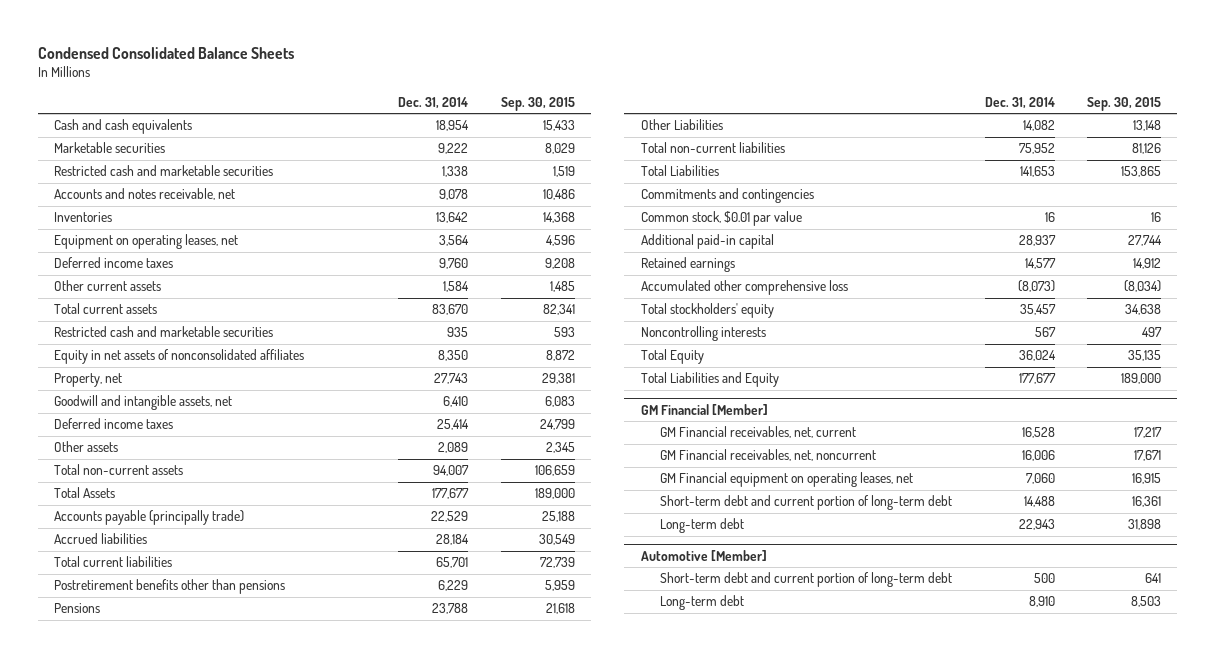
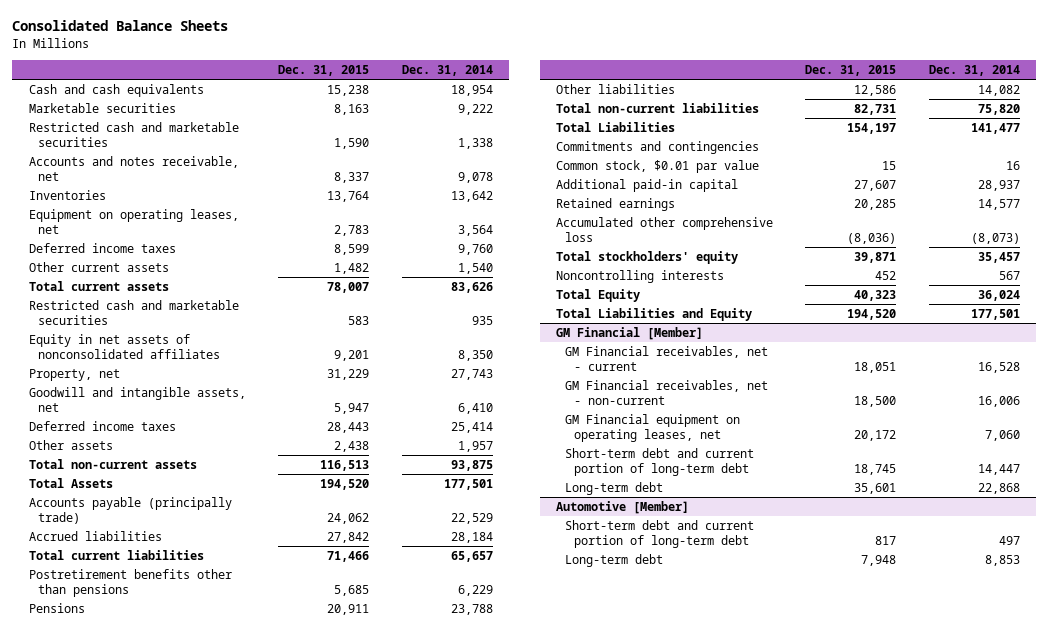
- Condensed Consolidated Balance Sheets
+ Consolidated Balance Sheets
- | Dec. 31, 2014 | Sep. 30, 2015
+ | Dec. 31, 2015 | Dec. 31, 2014
- Other current assets | 1,584 | 1,485
- Total current assets | 83,670 | 82,341
+ Other current assets | 1,482 | 1,540
+ Total current assets | 78,007 | 83,626
- Other assets | 2,089 | 2,345
- Total non-current assets | 94,007 | 106,659
- Total Assets | 177,677 | 189,000
+ Other assets | 2,438 | 1,957
+ Total non-current assets | 116,513 | 93,875
+ Total Assets | 194,520 | 177,501
- Total current liabilities | 65,701 | 72,739
+ Total current liabilities | 71,466 | 65,657
- Other Liabilities | 14,082 | 13,148
- Total non-current liabilities | 75,952 | 81,126
- Total Liabilities | 141,653 | 153,865
+ Other liabilities | 12,586 | 14,082
+ Total non-current liabilities | 82,731 | 75,820
+ Total Liabilities | 154,197 | 141,477
- Total Liabilities and Equity | 177,677 | 189,000
+ Total Liabilities and Equity | 194,520 | 177,501
@ GM Financial [Member]
- GM Financial receivables, net, current | 16,528 | 17,217
- GM Financial receivables, net, noncurrent | 16,006 | 17,671
+ GM Financial receivables, net - current | 18,051 | 16,528
+ GM Financial receivables, net - non-current | 18,500 | 16,006
- Short-term debt and current portion of long-term debt | 14,488 | 16,361
- Long-term debt | 22,943 | 31,898
+ Short-term debt and current portion of long-term debt | 18,745 | 14,447
+ Long-term debt | 35,601 | 22,868
@ Automotive [Member]
- Short-term debt and current portion of long-term debt | 500 | 641
- Long-term debt | 8,910 | 8,503
+ Short-term debt and current portion of long-term debt | 817 | 497
+ Long-term debt | 7,948 | 8,853

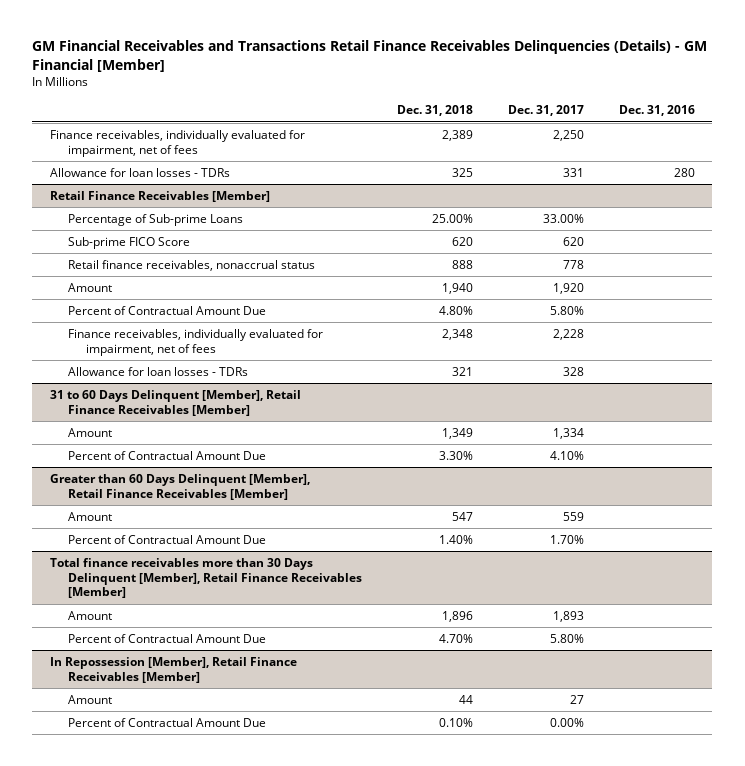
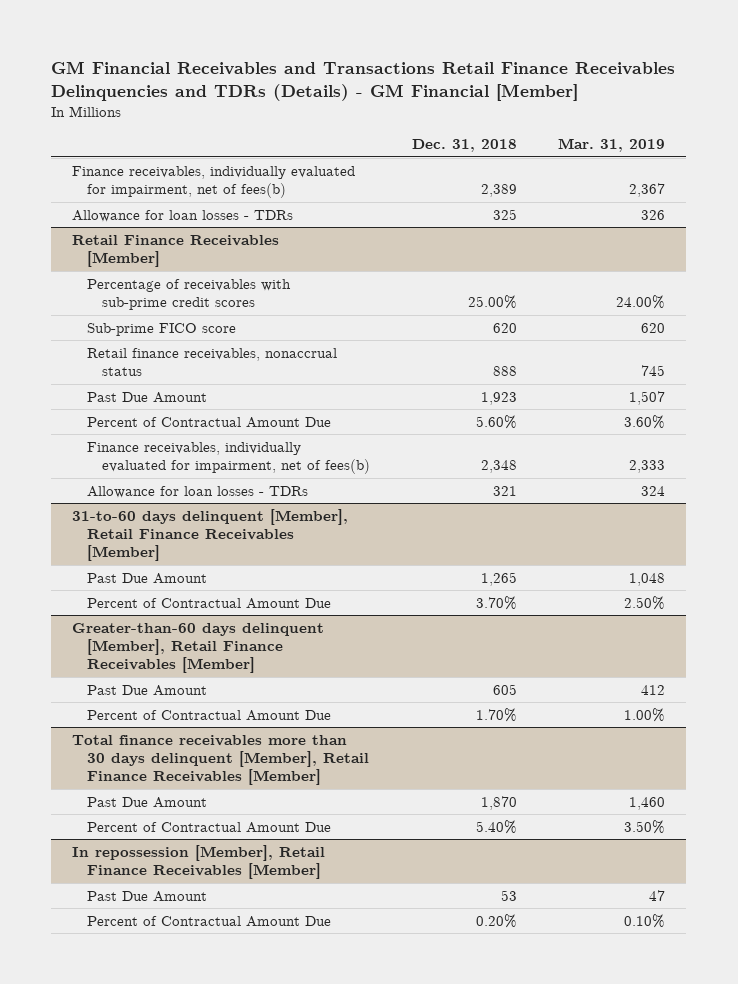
- GM Financial Receivables and Transactions Retail Finance Receivables Delinquencies (Details) - GM Financial [Member]
+ GM Financial Receivables and Transactions Retail Finance Receivables Delinquencies and TDRs (Details) - GM Financial [Member]
- | Dec. 31, 2018 | Dec. 31, 2017 | Dec. 31, 2016
+ | Dec. 31, 2018 | Mar. 31, 2019
- Finance receivables, individually evaluated for impairment, net of fees | 2,389 | 2,250 |
+ Finance receivables, individually evaluated for impairment, net of fees(b) | 2,389 | 2,367
@ Retail Finance Receivables [Member]
- Percentage of Sub-prime Loans | 25.00% | 33.00% |
- Sub-prime FICO Score | 620 | 620 |
+ Percentage of receivables with sub-prime credit scores | 25.00% | 24.00%
+ Sub-prime FICO score | 620 | 620
- Amount | 1,940 | 1,920 |
- Percent of Contractual Amount Due | 4.80% | 5.80% |
- Finance receivables, individually evaluated for impairment, net of fees | 2,348 | 2,228 |
+ Past Due Amount | 1,923 | 1,507
+ Percent of Contractual Amount Due | 5.60% | 3.60%
+ Finance receivables, individually evaluated for impairment, net of fees(b) | 2,348 | 2,333
- 31 to 60 Days Delinquent [Member], Retail Finance Receivables [Member]
- Amount | 1,349 | 1,334 |
- Percent of Contractual Amount Due | 3.30% | 4.10% |
- Greater than 60 Days Delinquent [Member], Retail Finance Receivables [Member]
- Amount | 547 | 559 |
- Percent of Contractual Amount Due | 1.40% | 1.70% |
- Total finance receivables more than 30 Days Delinquent [Member], Retail Finance Receivables [Member]
- Amount | 1,896 | 1,893 |
- Percent of Contractual Amount Due | 4.70% | 5.80% |
- In Repossession [Member], Retail Finance Receivables [Member]
- Amount | 44 | 27 |
- Percent of Contractual Amount Due | 0.10% | 0.00% |
+ 31-to-60 days delinquent [Member], Retail Finance Receivables [Member]
+ Past Due Amount | 1,265 | 1,048
+ Percent of Contractual Amount Due | 3.70% | 2.50%
+ Greater-than-60 days delinquent [Member], Retail Finance Receivables [Member]
+ Past Due Amount | 605 | 412
+ Percent of Contractual Amount Due | 1.70% | 1.00%
+ Total finance receivables more than 30 days delinquent [Member], Retail Finance Receivables [Member]
+ Past Due Amount | 1,870 | 1,460
+ Percent of Contractual Amount Due | 5.40% | 3.50%
+ In repossession [Member], Retail Finance Receivables [Member]
+ Past Due Amount | 53 | 47
+ Percent of Contractual Amount Due | 0.20% | 0.10%

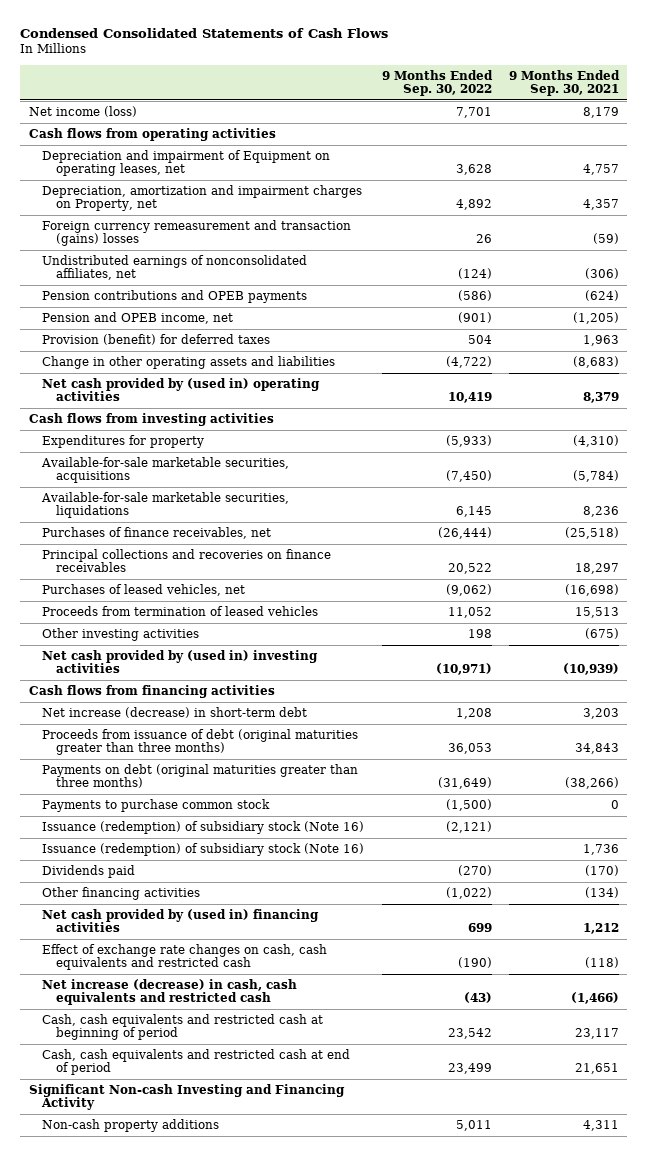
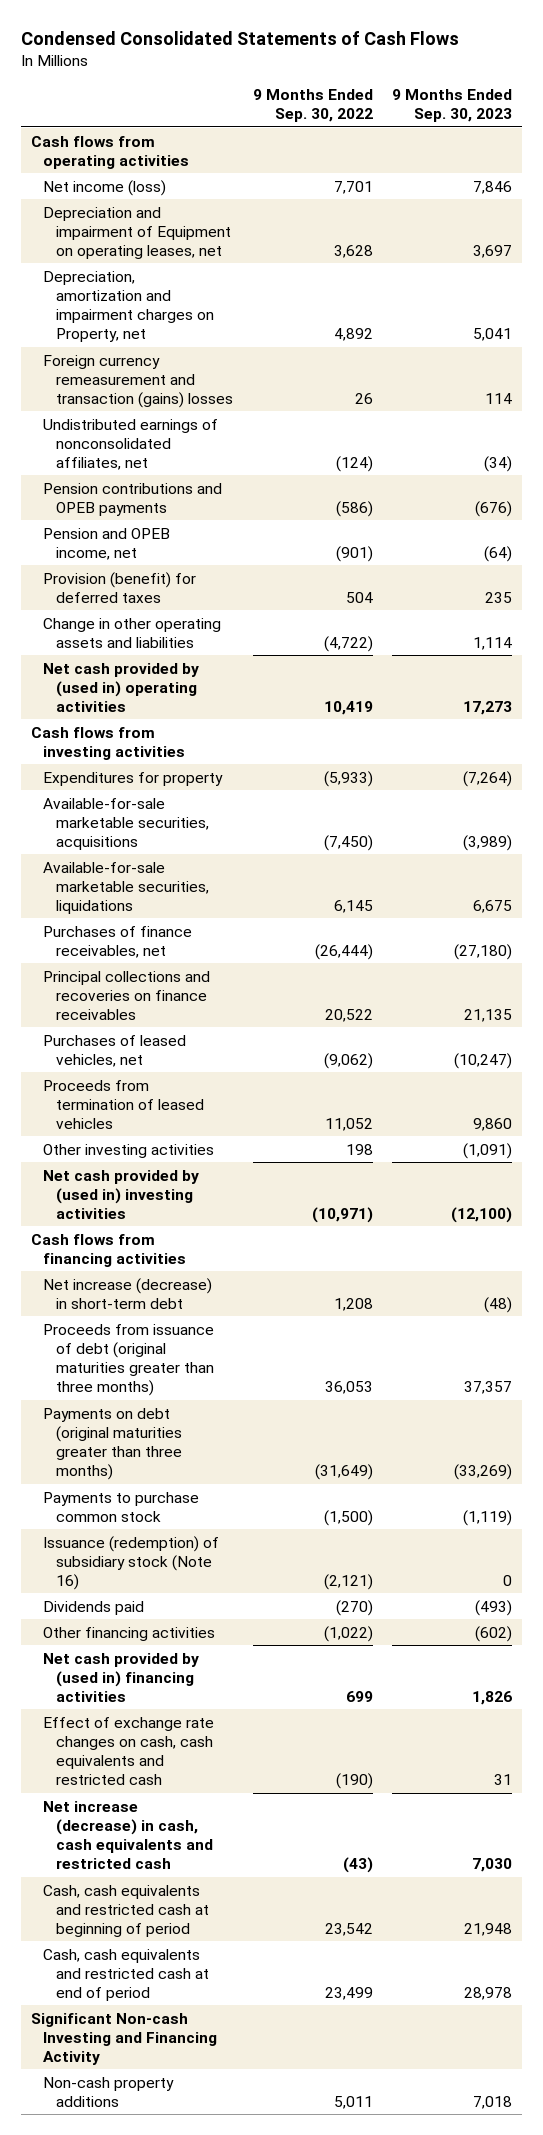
- | 9 Months Ended Sep. 30, 2022 | 9 Months Ended Sep. 30, 2021
+ | 9 Months Ended Sep. 30, 2022 | 9 Months Ended Sep. 30, 2023
moved down: Net income (loss) | 7,701 | 7,846
- Issuance (redemption) of subsidiary stock (Note 16) | | 1,736

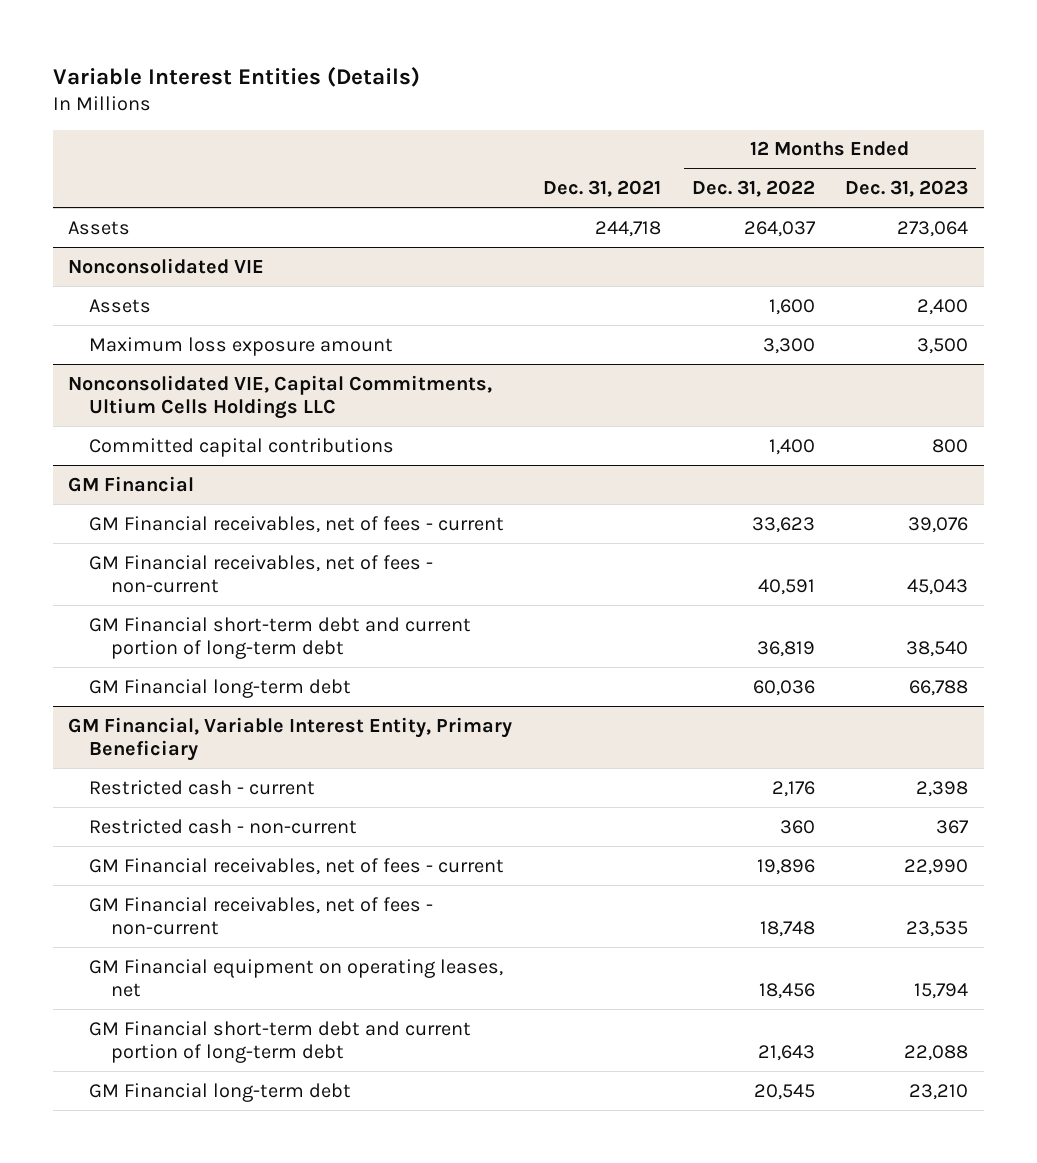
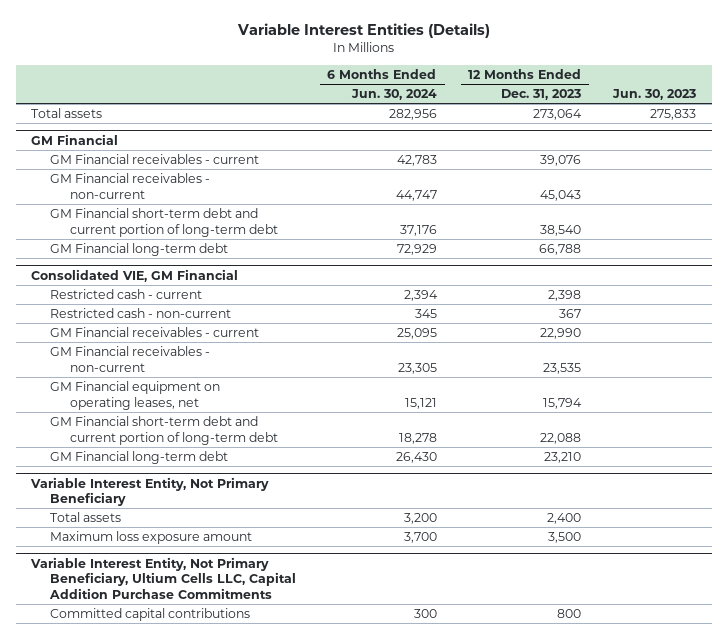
- | Dec. 31, 2021 | 12 Months Ended Dec. 31, 2022 | 12 Months Ended Dec. 31, 2023
+ | 6 Months Ended Jun. 30, 2024 | 12 Months Ended Dec. 31, 2023 | Jun. 30, 2023
- Assets | 244,718 | 264,037 | 273,064
- Nonconsolidated VIE
- Assets | | 1,600 | 2,400
- Maximum loss exposure amount | | 3,300 | 3,500
- Nonconsolidated VIE, Capital Commitments, Ultium Cells Holdings LLC
- Committed capital contributions | | 1,400 | 800
+ Total assets | 282,956 | 273,064 | 275,833
@ GM Financial
- GM Financial receivables, net of fees - current | | 33,623 | 39,076
- GM Financial receivables, net of fees - non-current | | 40,591 | 45,043
+ GM Financial receivables - current | 42,783 | 39,076 |
+ GM Financial receivables - non-current | 44,747 | 45,043 |
- GM Financial, Variable Interest Entity, Primary Beneficiary
+ Consolidated VIE, GM Financial
- GM Financial receivables, net of fees - current | | 19,896 | 22,990
- GM Financial receivables, net of fees - non-current | | 18,748 | 23,535
+ GM Financial receivables - current | 25,095 | 22,990 |
+ GM Financial receivables - non-current | 23,305 | 23,535 |
+ Variable Interest Entity, Not Primary Beneficiary
+ Total assets | 3,200 | 2,400 |
+ Maximum loss exposure amount | 3,700 | 3,500 |
+ Variable Interest Entity, Not Primary Beneficiary, Ultium Cells LLC, Capital Addition Purchase Commitments
+ Committed capital contributions | 300 | 800 |

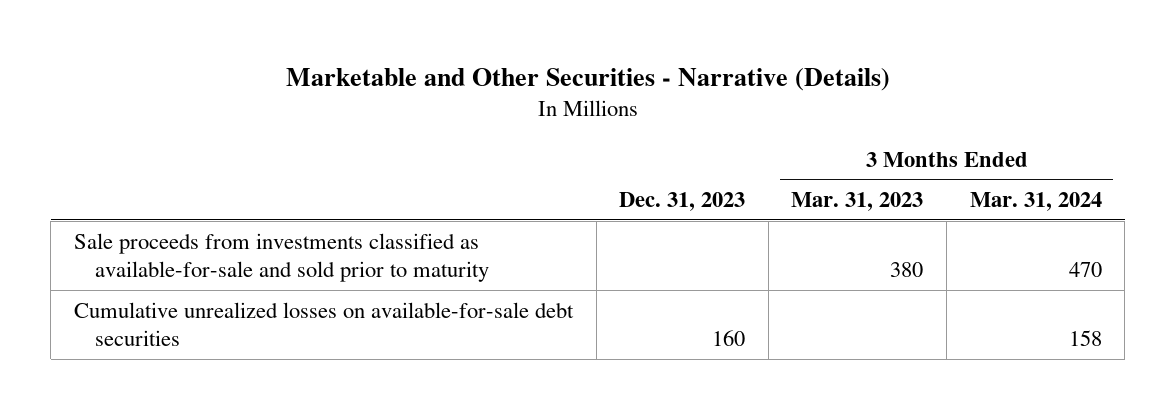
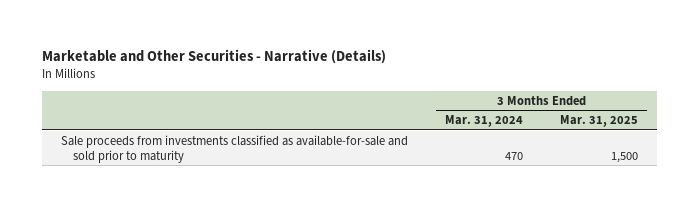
- | Dec. 31, 2023 | 3 Months Ended Mar. 31, 2023 | 3 Months Ended Mar. 31, 2024
+ | 3 Months Ended Mar. 31, 2024 | 3 Months Ended Mar. 31, 2025
- Cumulative unrealized losses on available-for-sale debt securities | 160 | | 158

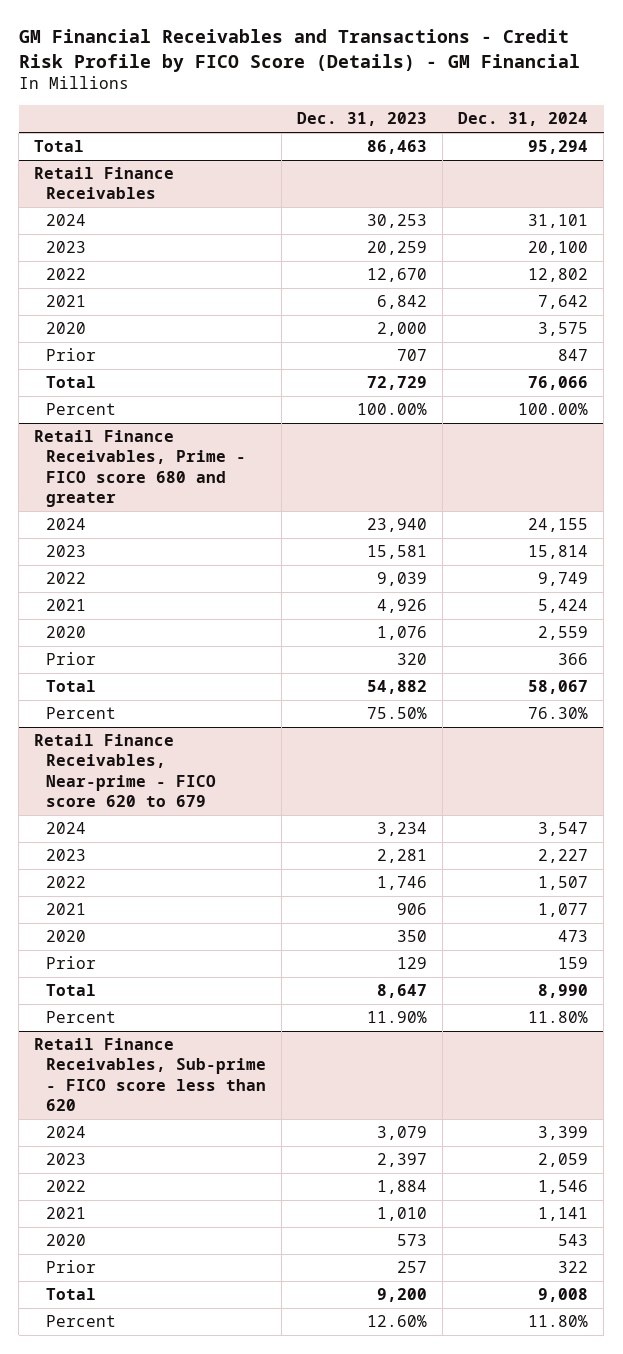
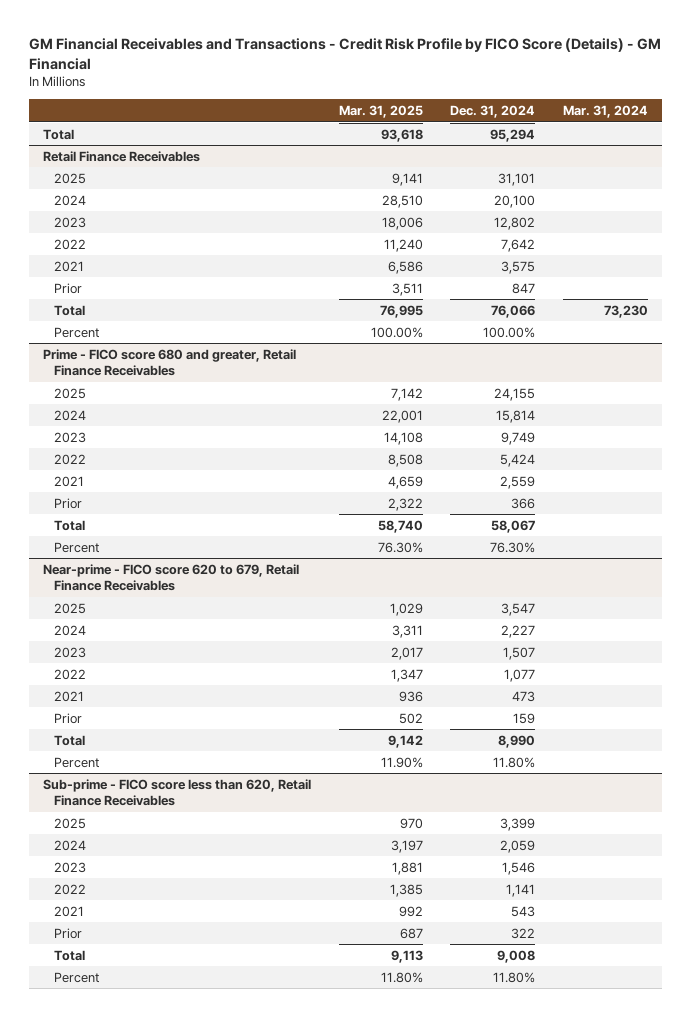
- | Dec. 31, 2023 | Dec. 31, 2024
+ | Mar. 31, 2025 | Dec. 31, 2024 | Mar. 31, 2024
@ Retail Finance Receivables
- 2024 | 30,253 | 31,101
- 2023 | 20,259 | 20,100
- 2022 | 12,670 | 12,802
- 2021 | 6,842 | 7,642
- 2020 | 2,000 | 3,575
+ 2025 | 9,141 | 31,101 |
+ 2024 | 28,510 | 20,100 |
+ 2023 | 18,006 | 12,802 |
+ 2022 | 11,240 | 7,642 |
+ 2021 | 6,586 | 3,575 |
- Retail Finance Receivables, Prime - FICO score 680 and greater
- 2024 | 23,940 | 24,155
- 2023 | 15,581 | 15,814
- 2022 | 9,039 | 9,749
- 2021 | 4,926 | 5,424
- 2020 | 1,076 | 2,559
+ Prime - FICO score 680 and greater, Retail Finance Receivables
+ 2025 | 7,142 | 24,155 |
+ 2024 | 22,001 | 15,814 |
+ 2023 | 14,108 | 9,749 |
+ 2022 | 8,508 | 5,424 |
+ 2021 | 4,659 | 2,559 |
- Retail Finance Receivables, Near-prime - FICO score 620 to 679
- 2024 | 3,234 | 3,547
- 2023 | 2,281 | 2,227
- 2022 | 1,746 | 1,507
- 2021 | 906 | 1,077
- 2020 | 350 | 473
+ Near-prime - FICO score 620 to 679, Retail Finance Receivables
+ 2025 | 1,029 | 3,547 |
+ 2024 | 3,311 | 2,227 |
+ 2023 | 2,017 | 1,507 |
+ 2022 | 1,347 | 1,077 |
+ 2021 | 936 | 473 |
- Retail Finance Receivables, Sub-prime - FICO score less than 620
- 2024 | 3,079 | 3,399
- 2023 | 2,397 | 2,059
- 2022 | 1,884 | 1,546
- 2021 | 1,010 | 1,141
- 2020 | 573 | 543
+ Sub-prime - FICO score less than 620, Retail Finance Receivables
+ 2025 | 970 | 3,399 |
+ 2024 | 3,197 | 2,059 |
+ 2023 | 1,881 | 1,546 |
+ 2022 | 1,385 | 1,141 |
+ 2021 | 992 | 543 |

